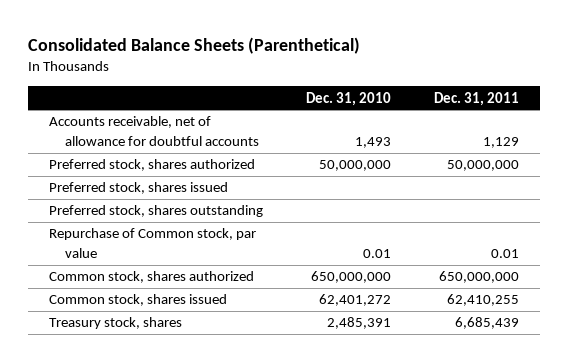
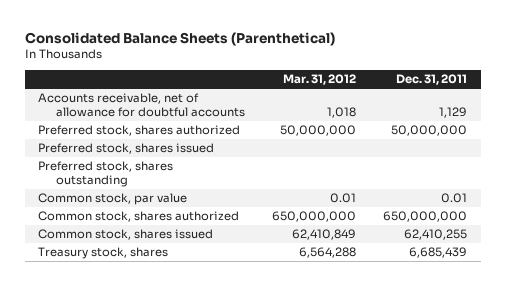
- | Dec. 31, 2010 | Dec. 31, 2011
+ | Mar. 31, 2012 | Dec. 31, 2011
- Repurchase of Common stock, par value | 0.01 | 0.01
+ Common stock, par value | 0.01 | 0.01

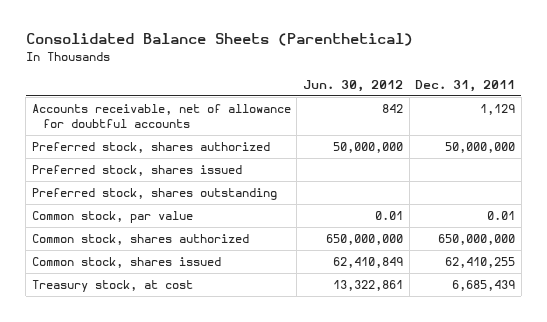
- | Mar. 31, 2012 | Dec. 31, 2011
+ | Jun. 30, 2012 | Dec. 31, 2011
- Treasury stock, shares | 6,564,288 | 6,685,439
+ Treasury stock, at cost | 13,322,861 | 6,685,439

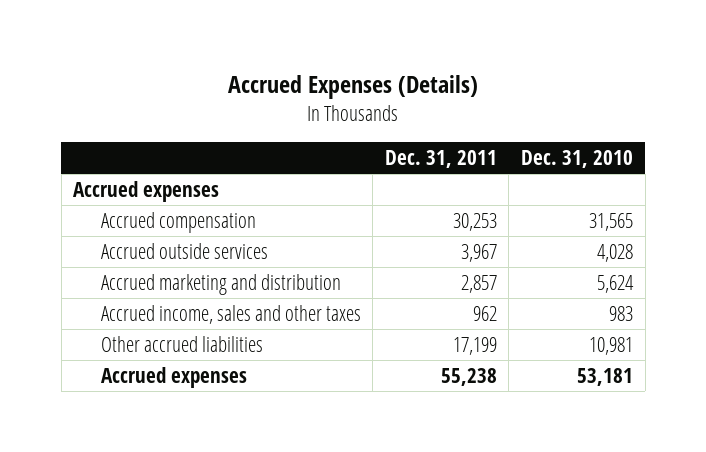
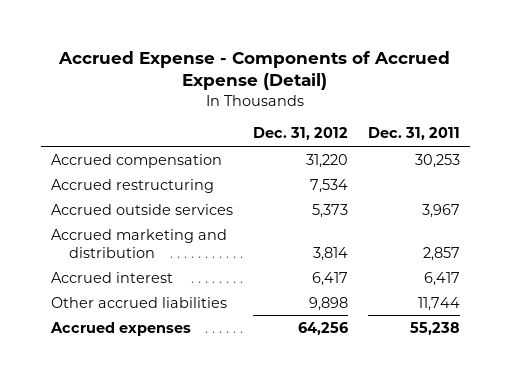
- Accrued Expenses (Details)
+ Accrued Expense - Components of Accrued Expense (Detail)
- | Dec. 31, 2011 | Dec. 31, 2010
+ | Dec. 31, 2012 | Dec. 31, 2011
- Accrued expenses
+ Accrued restructuring | 7,534 |
- Accrued income, sales and other taxes | 962 | 983
- Other accrued liabilities | 17,199 | 10,981
+ Accrued interest | 6,417 | 6,417
+ Other accrued liabilities | 9,898 | 11,744

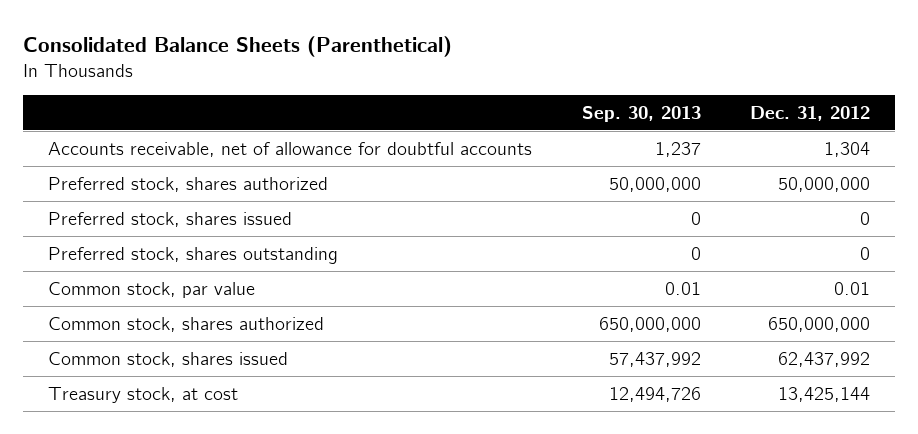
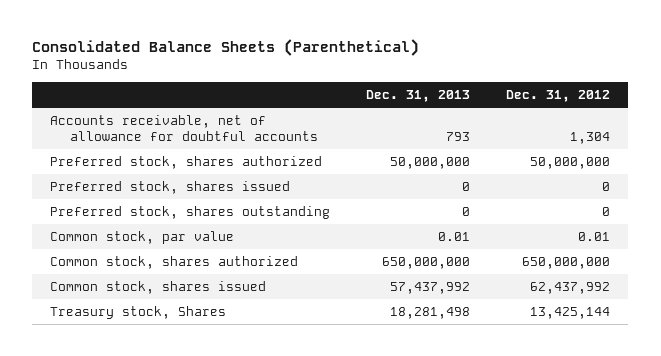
- | Sep. 30, 2013 | Dec. 31, 2012
+ | Dec. 31, 2013 | Dec. 31, 2012
- Treasury stock, at cost | 12,494,726 | 13,425,144
+ Treasury stock, Shares | 18,281,498 | 13,425,144

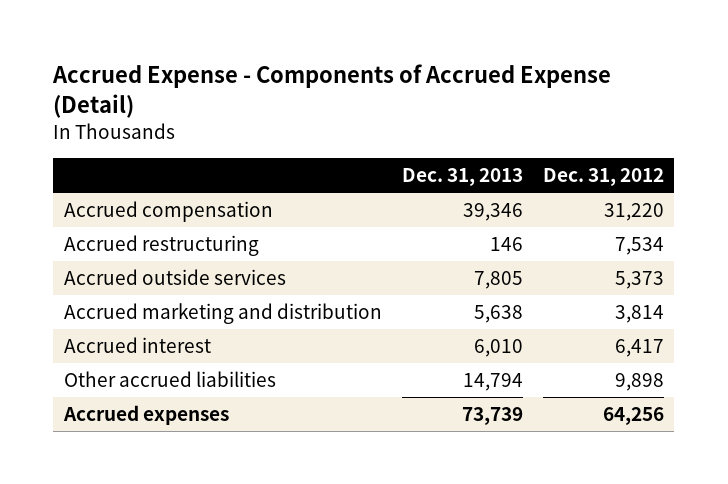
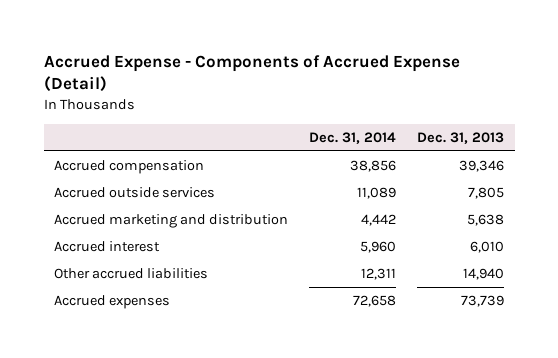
- | Dec. 31, 2013 | Dec. 31, 2012
+ | Dec. 31, 2014 | Dec. 31, 2013
- Accrued restructuring | 146 | 7,534
- Other accrued liabilities | 14,794 | 9,898
+ Other accrued liabilities | 12,311 | 14,940

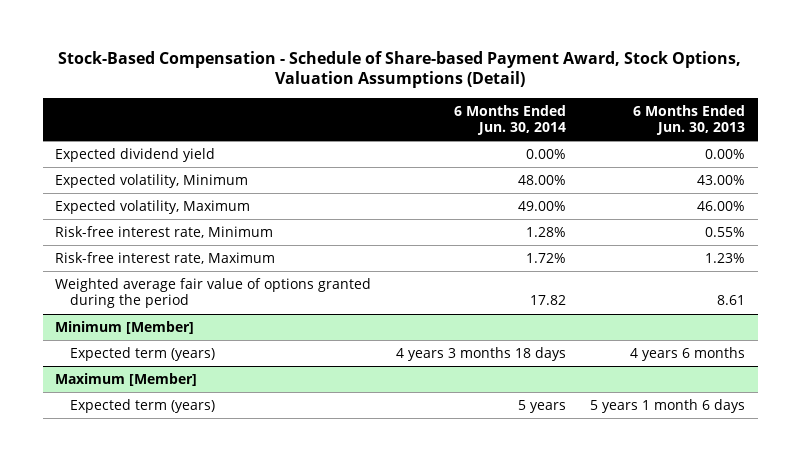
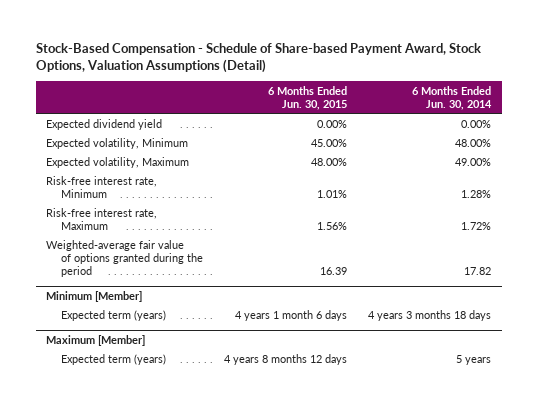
- | 6 Months Ended Jun. 30, 2014 | 6 Months Ended Jun. 30, 2013
+ | 6 Months Ended Jun. 30, 2015 | 6 Months Ended Jun. 30, 2014
- Weighted average fair value of options granted during the period | 17.82 | 8.61
+ Weighted-average fair value of options granted during the period | 16.39 | 17.82

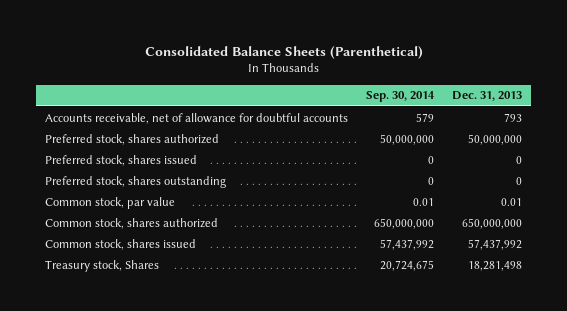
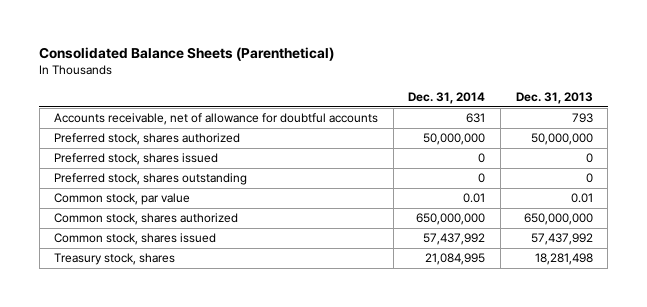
- | Sep. 30, 2014 | Dec. 31, 2013
+ | Dec. 31, 2014 | Dec. 31, 2013
- Treasury stock, Shares | 20,724,675 | 18,281,498
+ Treasury stock, shares | 21,084,995 | 18,281,498

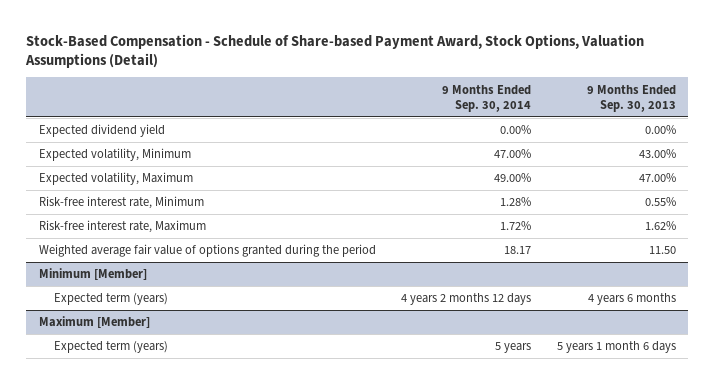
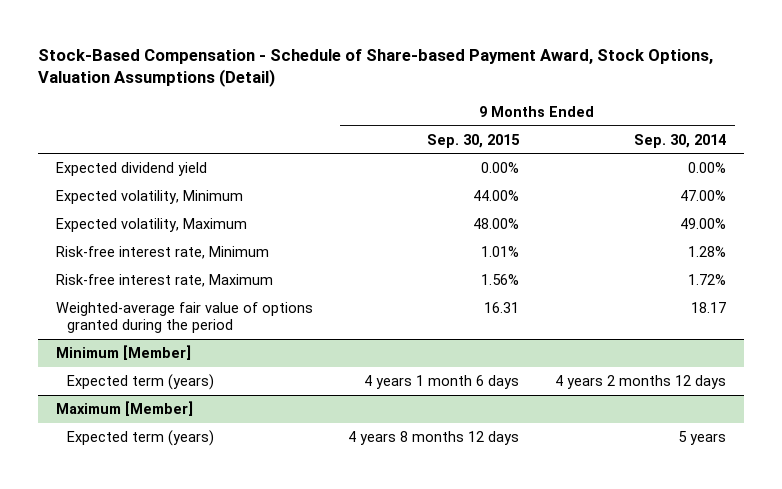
- | 9 Months Ended Sep. 30, 2014 | 9 Months Ended Sep. 30, 2013
+ | 9 Months Ended Sep. 30, 2015 | 9 Months Ended Sep. 30, 2014
- Weighted average fair value of options granted during the period | 18.17 | 11.50
+ Weighted-average fair value of options granted during the period | 16.31 | 18.17

